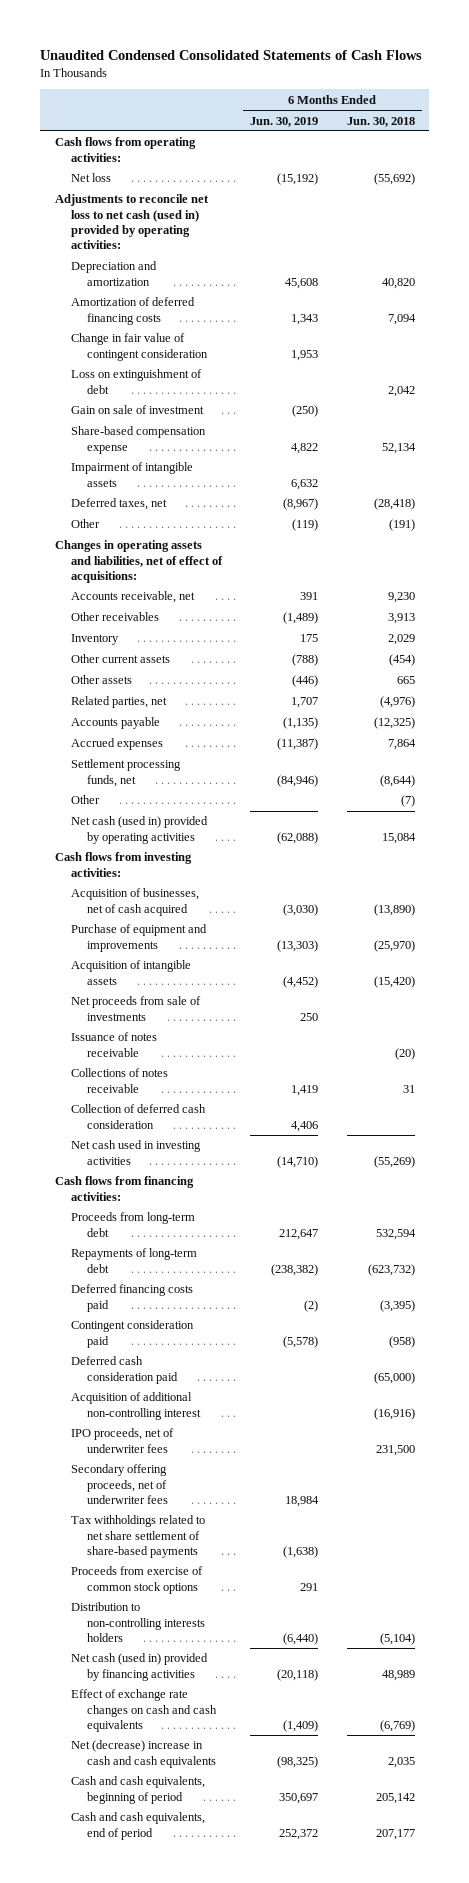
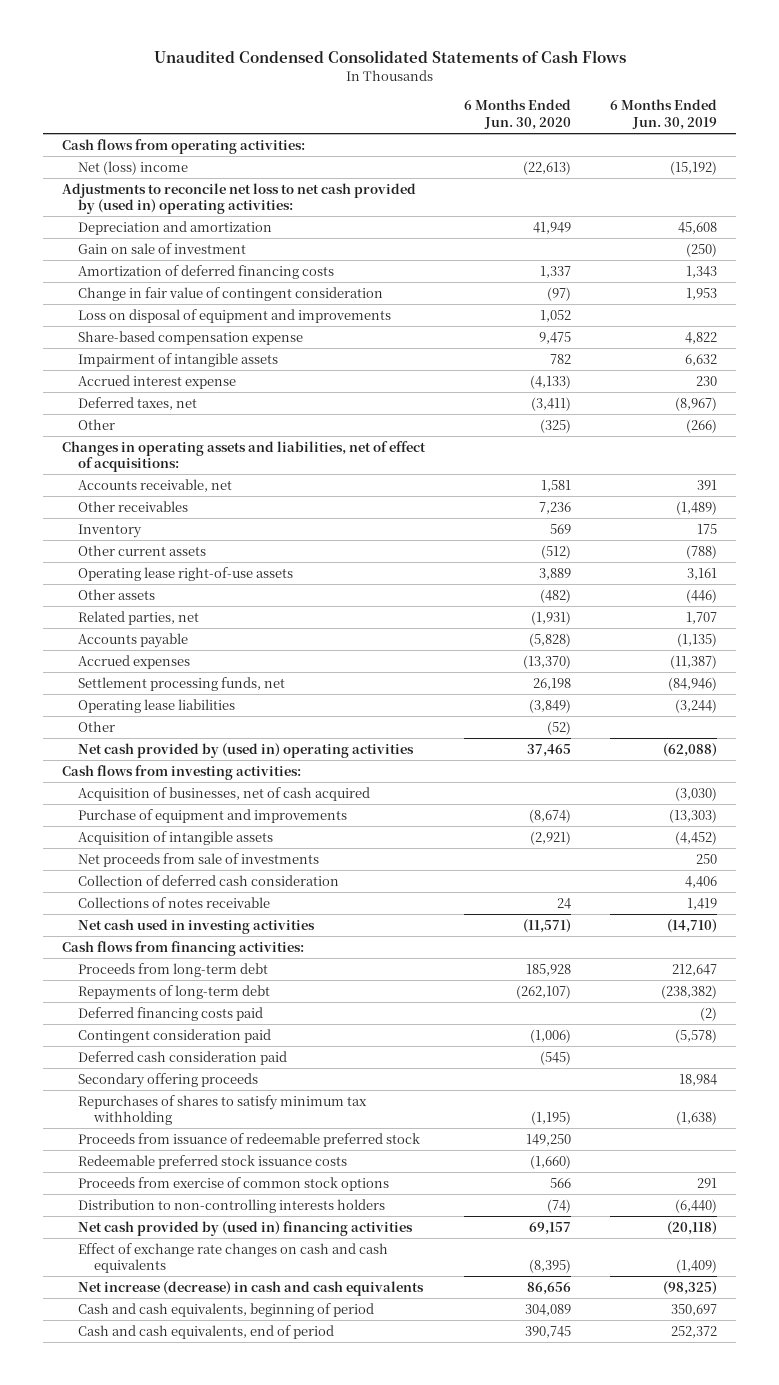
- | 6 Months Ended Jun. 30, 2019 | 6 Months Ended Jun. 30, 2018
+ | 6 Months Ended Jun. 30, 2020 | 6 Months Ended Jun. 30, 2019
- Net loss | (15,192) | (55,692)
- Adjustments to reconcile net loss to net cash (used in) provided by operating activities:
+ Net (loss) income | (22,613) | (15,192)
+ Adjustments to reconcile net loss to net cash provided by (used in) operating activities:
moved up: Gain on sale of investment | | (250)
- Loss on extinguishment of debt | | 2,042
+ Loss on disposal of equipment and improvements | 1,052 |
+ Accrued interest expense | (4,133) | 230
- Other | (119) | (191)
+ Other | (325) | (266)
+ Operating lease right-of-use assets | 3,889 | 3,161
+ Operating lease liabilities | (3,849) | (3,244)
- Net cash (used in) provided by operating activities | (62,088) | 15,084
+ Net cash provided by (used in) operating activities | 37,465 | (62,088)
- Issuance of notes receivable | | (20)
moved down: Collections of notes receivable | 24 | 1,419
- Acquisition of additional non-controlling interest | | (16,916)
- IPO proceeds, net of underwriter fees | | 231,500
- Secondary offering proceeds, net of underwriter fees | 18,984 |
- Tax withholdings related to net share settlement of share-based payments | (1,638) |
+ Secondary offering proceeds | | 18,984
+ Repurchases of shares to satisfy minimum tax withholding | (1,195) | (1,638)
+ Proceeds from issuance of redeemable preferred stock | 149,250 |
+ Redeemable preferred stock issuance costs | (1,660) |
- Net cash (used in) provided by financing activities | (20,118) | 48,989
+ Net cash provided by (used in) financing activities | 69,157 | (20,118)
- Net (decrease) increase in cash and cash equivalents | (98,325) | 2,035
+ Net increase (decrease) in cash and cash equivalents | 86,656 | (98,325)

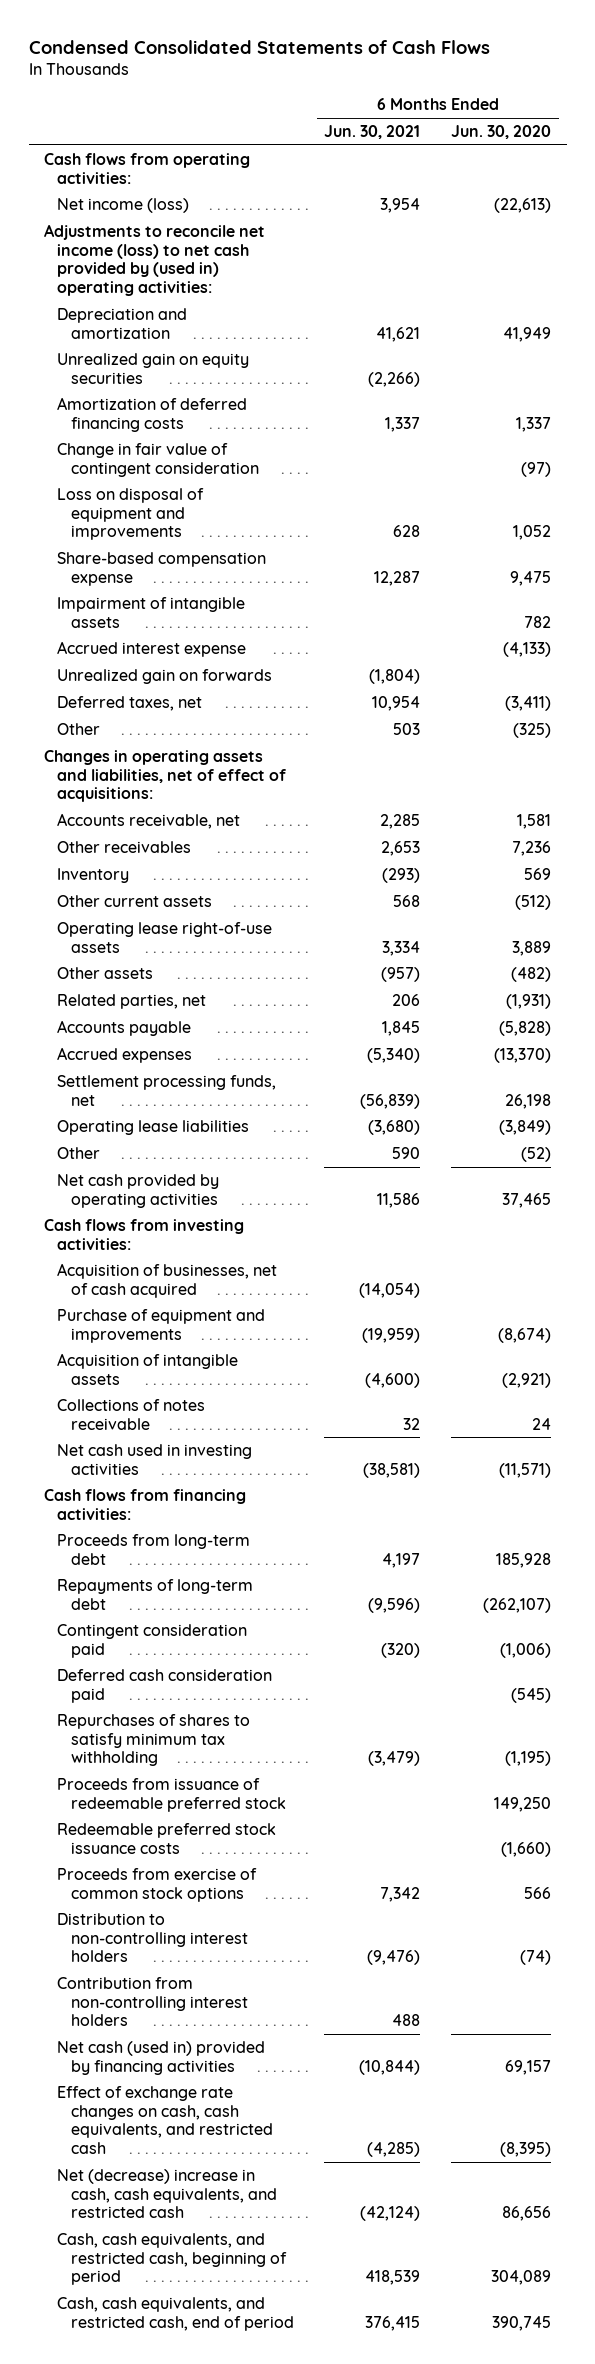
- Unaudited Condensed Consolidated Statements of Cash Flows
+ Condensed Consolidated Statements of Cash Flows
- | 6 Months Ended Jun. 30, 2020 | 6 Months Ended Jun. 30, 2019
+ | 6 Months Ended Jun. 30, 2021 | 6 Months Ended Jun. 30, 2020
- Net (loss) income | (22,613) | (15,192)
- Adjustments to reconcile net loss to net cash provided by (used in) operating activities:
+ Net income (loss) | 3,954 | (22,613)
+ Adjustments to reconcile net income (loss) to net cash provided by (used in) operating activities:
- Gain on sale of investment | | (250)
+ Unrealized gain on equity securities | (2,266) |
+ Unrealized gain on forwards | (1,804) |
- Net cash provided by (used in) operating activities | 37,465 | (62,088)
+ Net cash provided by operating activities | 11,586 | 37,465
- Net proceeds from sale of investments | | 250
- Collection of deferred cash consideration | | 4,406
- Deferred financing costs paid | | (2)
- Secondary offering proceeds | | 18,984
- Distribution to non-controlling interests holders | (74) | (6,440)
- Net cash provided by (used in) financing activities | 69,157 | (20,118)
- Effect of exchange rate changes on cash and cash equivalents | (8,395) | (1,409)
- Net increase (decrease) in cash and cash equivalents | 86,656 | (98,325)
- Cash and cash equivalents, beginning of period | 304,089 | 350,697
- Cash and cash equivalents, end of period | 390,745 | 252,372
+ Distribution to non-controlling interest holders | (9,476) | (74)
+ Contribution from non-controlling interest holders | 488 |
+ Net cash (used in) provided by financing activities | (10,844) | 69,157
+ Effect of exchange rate changes on cash, cash equivalents, and restricted cash | (4,285) | (8,395)
+ Net (decrease) increase in cash, cash equivalents, and restricted cash | (42,124) | 86,656
+ Cash, cash equivalents, and restricted cash, beginning of period | 418,539 | 304,089
+ Cash, cash equivalents, and restricted cash, end of period | 376,415 | 390,745

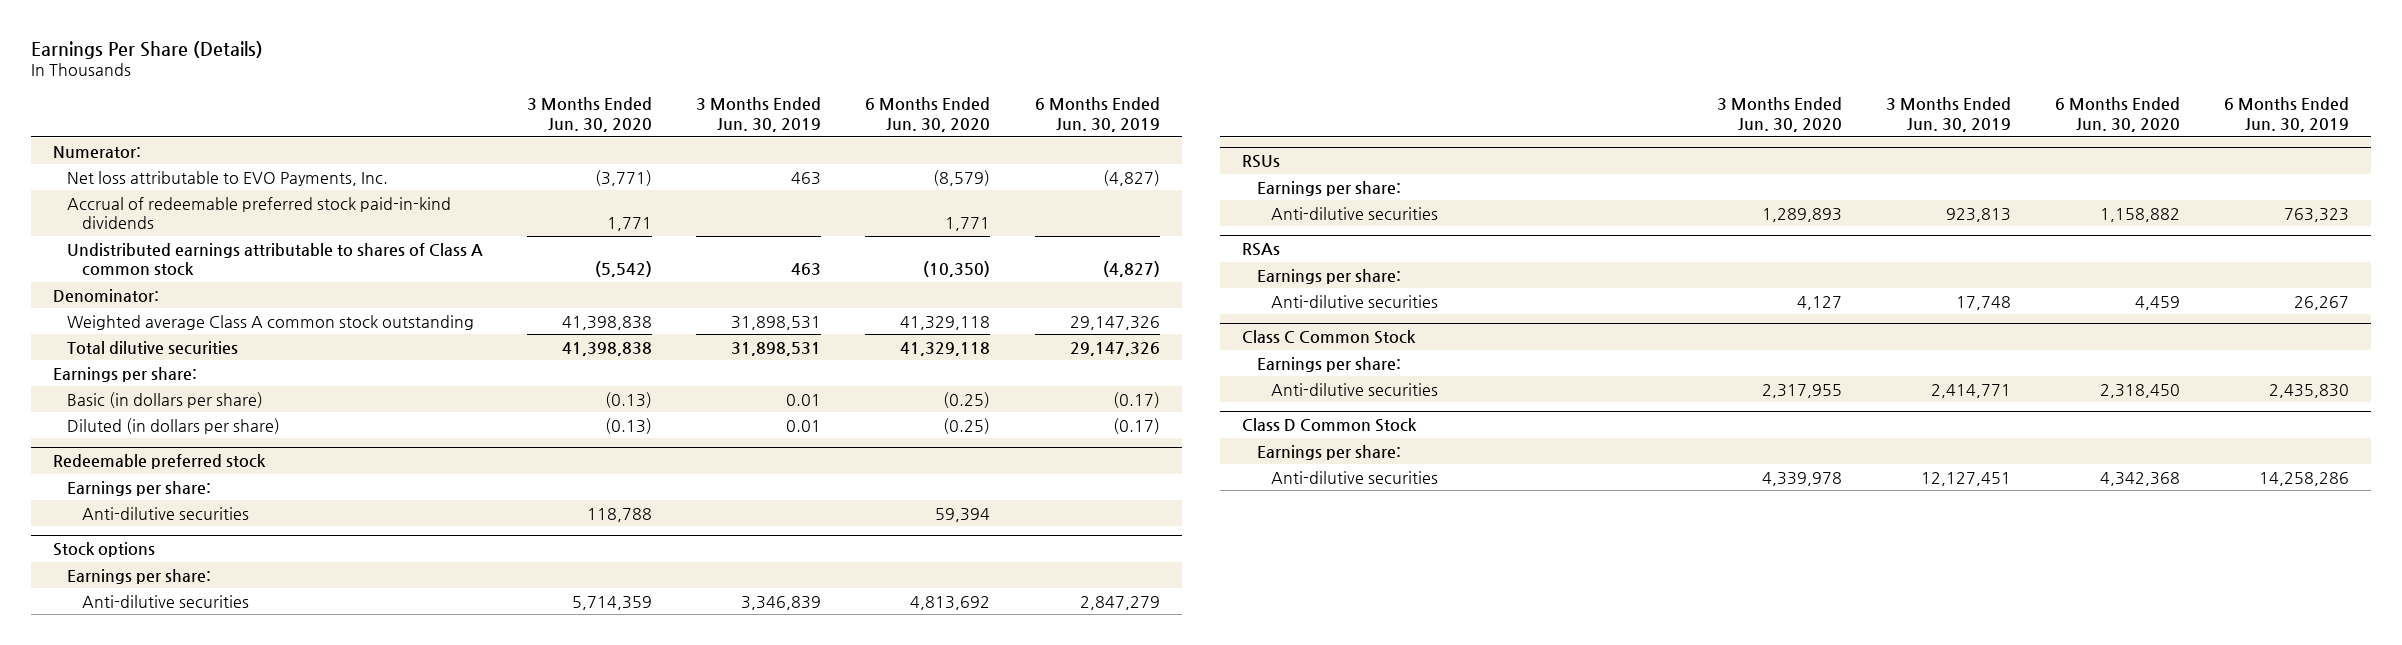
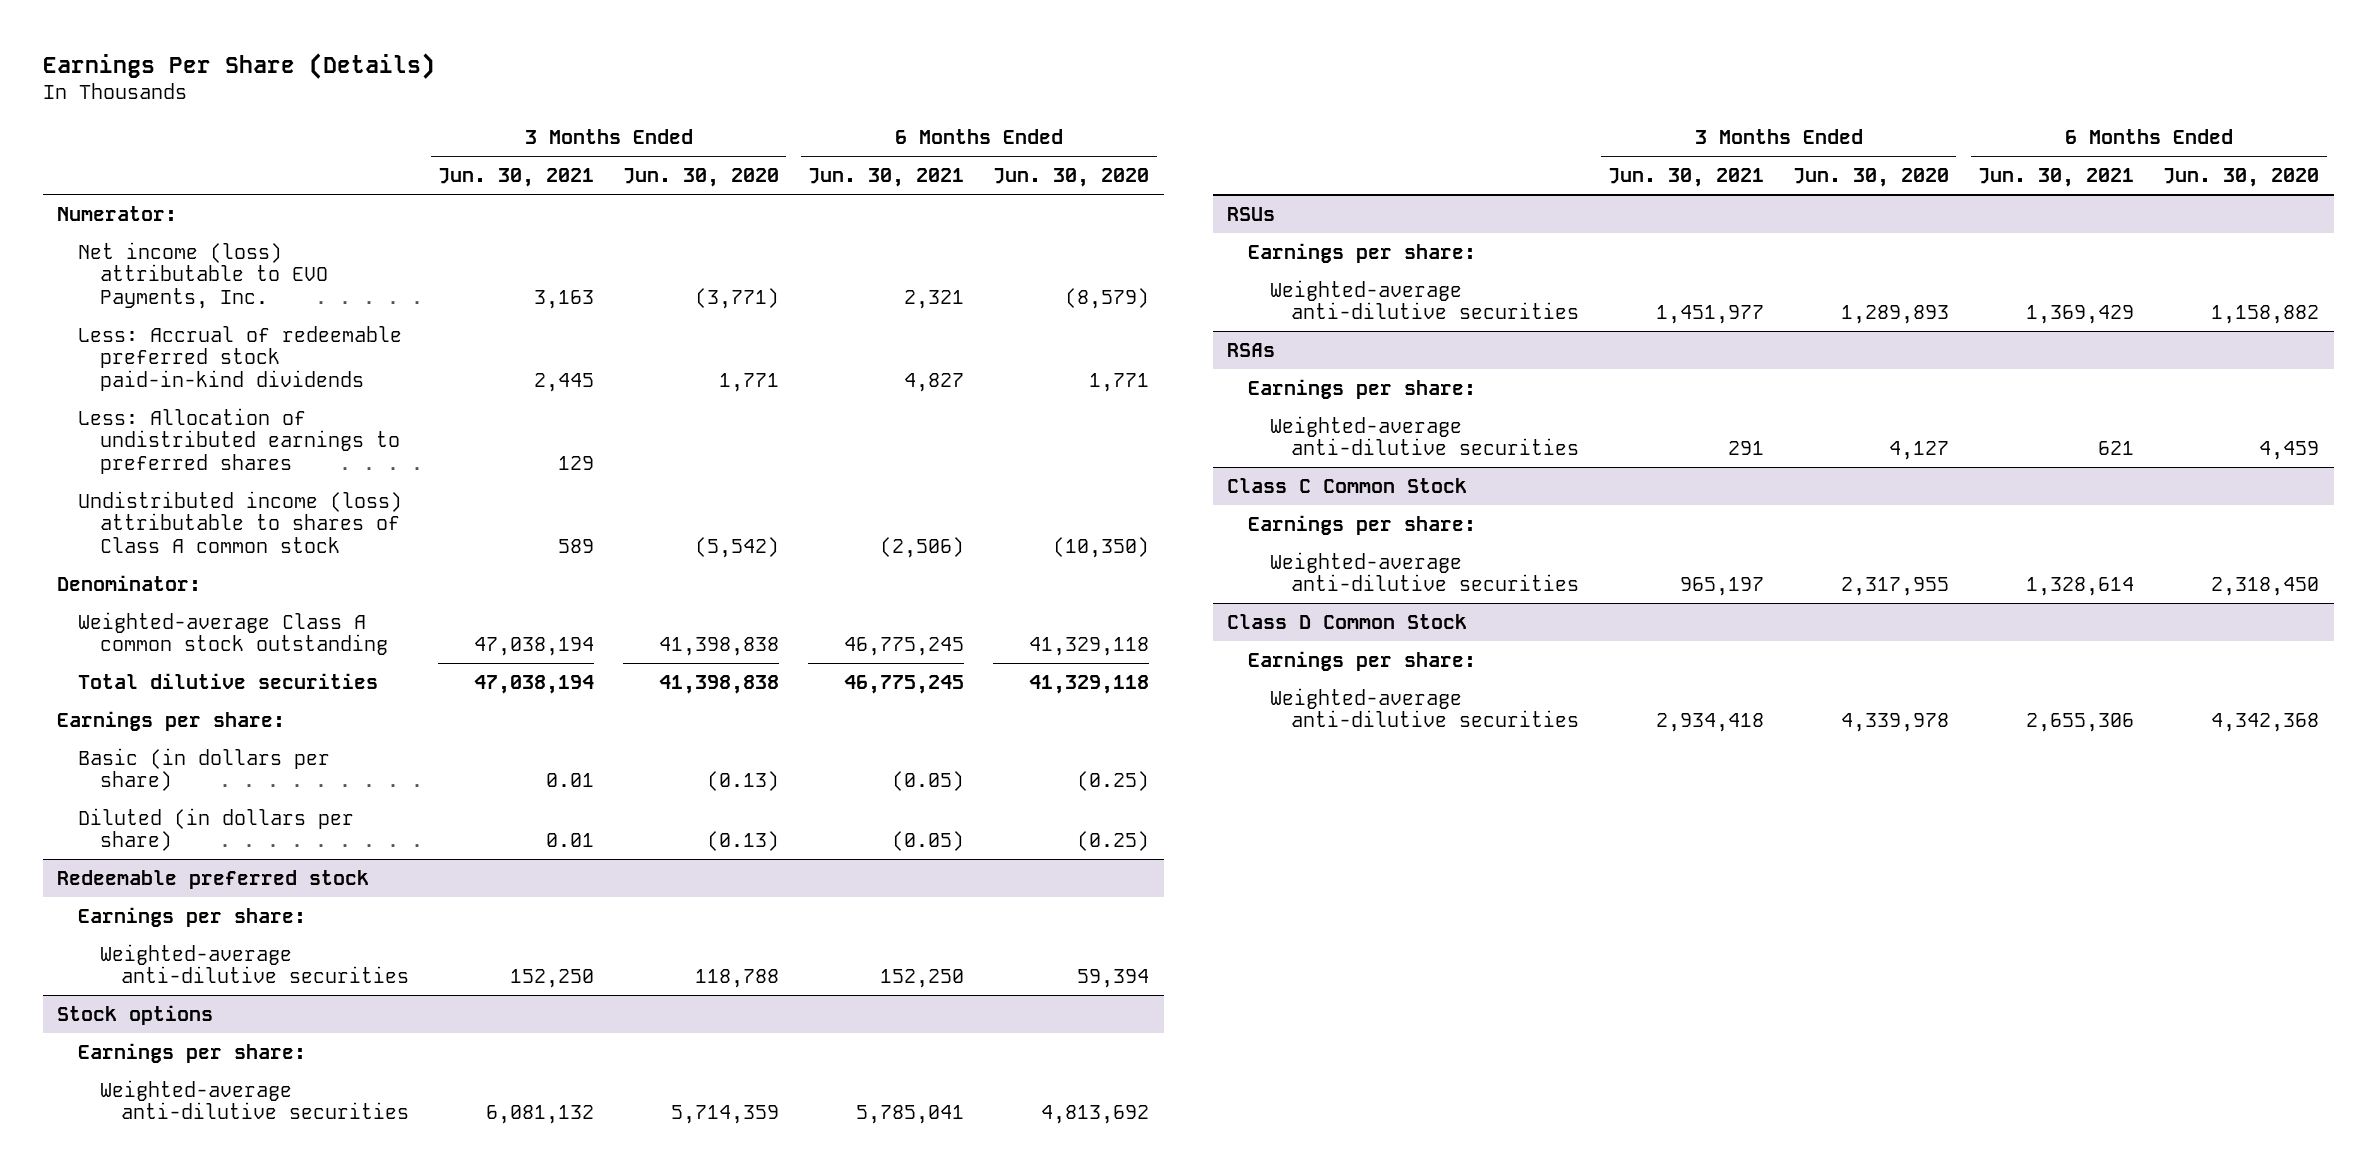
- | 3 Months Ended Jun. 30, 2020 | 3 Months Ended Jun. 30, 2019 | 6 Months Ended Jun. 30, 2020 | 6 Months Ended Jun. 30, 2019
+ | 3 Months Ended Jun. 30, 2021 | 3 Months Ended Jun. 30, 2020 | 6 Months Ended Jun. 30, 2021 | 6 Months Ended Jun. 30, 2020
- Net loss attributable to EVO Payments, Inc. | (3,771) | 463 | (8,579) | (4,827)
- Accrual of redeemable preferred stock paid-in-kind dividends | 1,771 | | 1,771 |
- Undistributed earnings attributable to shares of Class A common stock | (5,542) | 463 | (10,350) | (4,827)
+ Net income (loss) attributable to EVO Payments, Inc. | 3,163 | (3,771) | 2,321 | (8,579)
+ Less: Accrual of redeemable preferred stock paid-in-kind dividends | 2,445 | 1,771 | 4,827 | 1,771
+ Less: Allocation of undistributed earnings to preferred shares | 129 | | |
+ Undistributed income (loss) attributable to shares of Class A common stock | 589 | (5,542) | (2,506) | (10,350)
- Weighted average Class A common stock outstanding | 41,398,838 | 31,898,531 | 41,329,118 | 29,147,326
+ Weighted-average Class A common stock outstanding | 47,038,194 | 41,398,838 | 46,775,245 | 41,329,118
@ Redeemable preferred stock
- Anti-dilutive securities | 118,788 | | 59,394 |
+ Weighted-average anti-dilutive securities | 152,250 | 118,788 | 152,250 | 59,394
@ Stock options
- Anti-dilutive securities | 5,714,359 | 3,346,839 | 4,813,692 | 2,847,279
+ Weighted-average anti-dilutive securities | 6,081,132 | 5,714,359 | 5,785,041 | 4,813,692
@ RSUs
- Anti-dilutive securities | 1,289,893 | 923,813 | 1,158,882 | 763,323
+ Weighted-average anti-dilutive securities | 1,451,977 | 1,289,893 | 1,369,429 | 1,158,882
@ RSAs
- Anti-dilutive securities | 4,127 | 17,748 | 4,459 | 26,267
+ Weighted-average anti-dilutive securities | 291 | 4,127 | 621 | 4,459
@ Class C Common Stock
- Anti-dilutive securities | 2,317,955 | 2,414,771 | 2,318,450 | 2,435,830
+ Weighted-average anti-dilutive securities | 965,197 | 2,317,955 | 1,328,614 | 2,318,450
@ Class D Common Stock
- Anti-dilutive securities | 4,339,978 | 12,127,451 | 4,342,368 | 14,258,286
+ Weighted-average anti-dilutive securities | 2,934,418 | 4,339,978 | 2,655,306 | 4,342,368

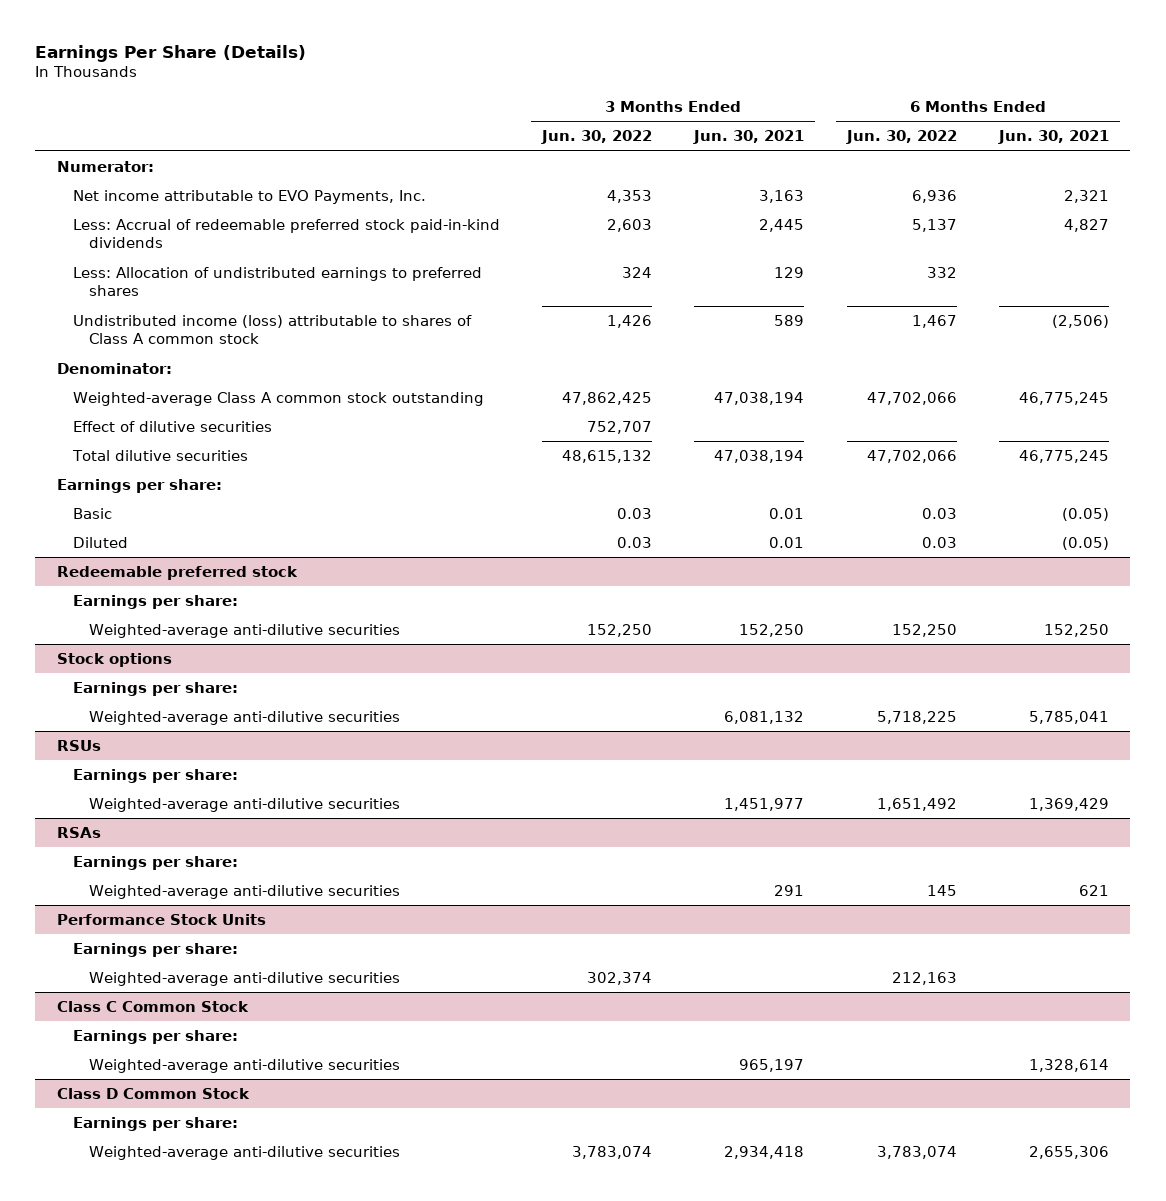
- | 3 Months Ended Jun. 30, 2021 | 3 Months Ended Jun. 30, 2020 | 6 Months Ended Jun. 30, 2021 | 6 Months Ended Jun. 30, 2020
+ | 3 Months Ended Jun. 30, 2022 | 3 Months Ended Jun. 30, 2021 | 6 Months Ended Jun. 30, 2022 | 6 Months Ended Jun. 30, 2021
- Net income (loss) attributable to EVO Payments, Inc. | 3,163 | (3,771) | 2,321 | (8,579)
+ Net income attributable to EVO Payments, Inc. | 4,353 | 3,163 | 6,936 | 2,321
+ Effect of dilutive securities | 752,707 | | |
- Basic (in dollars per share) | 0.01 | (0.13) | (0.05) | (0.25)
- Diluted (in dollars per share) | 0.01 | (0.13) | (0.05) | (0.25)
+ Basic | 0.03 | 0.01 | 0.03 | (0.05)
+ Diluted | 0.03 | 0.01 | 0.03 | (0.05)
+ Performance Stock Units
+ Earnings per share:
+ Weighted-average anti-dilutive securities | 302,374 | | 212,163 |

